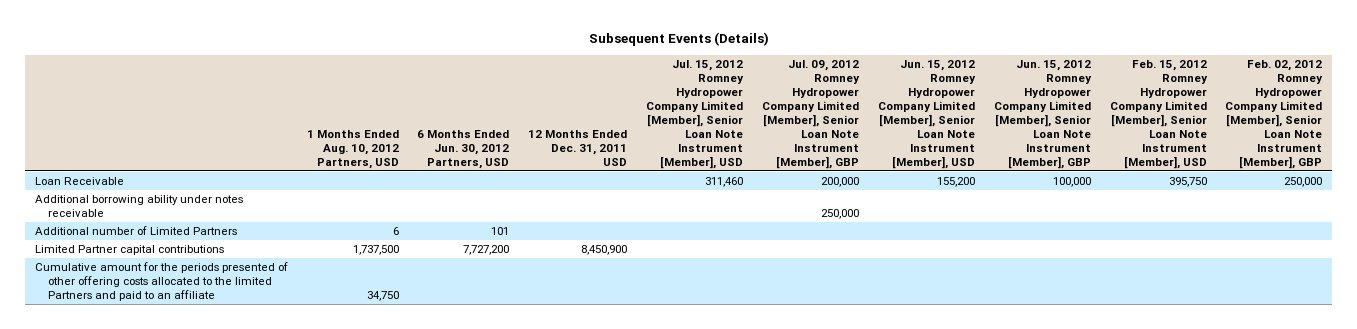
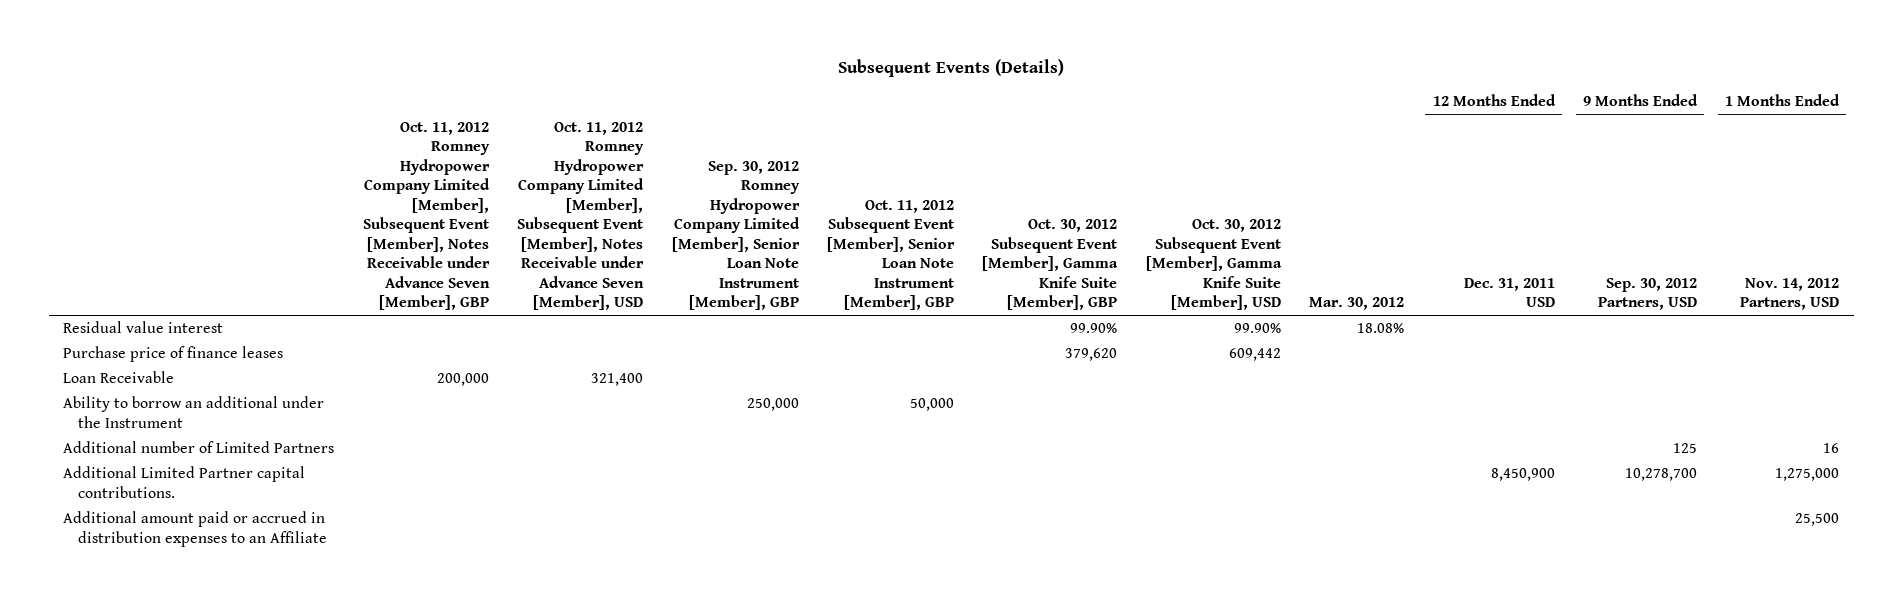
- | 1 Months Ended Aug. 10, 2012 Partners, USD | 6 Months Ended Jun. 30, 2012 Partners, USD | 12 Months Ended Dec. 31, 2011 USD | Jul. 15, 2012 Romney Hydropower Company Limited [Member], Senior Loan Note Instrument [Member], USD | Jul. 09, 2012 Romney Hydropower Company Limited [Member], Senior Loan Note Instrument [Member], GBP | Jun. 15, 2012 Romney Hydropower Company Limited [Member], Senior Loan Note Instrument [Member], USD | Jun. 15, 2012 Romney Hydropower Company Limited [Member], Senior Loan Note Instrument [Member], GBP | Feb. 15, 2012 Romney Hydropower Company Limited [Member], Senior Loan Note Instrument [Member], USD | Feb. 02, 2012 Romney Hydropower Company Limited [Member], Senior Loan Note Instrument [Member], GBP
+ | Oct. 11, 2012 Romney Hydropower Company Limited [Member], Subsequent Event [Member], Notes Receivable under Advance Seven [Member], GBP | Oct. 11, 2012 Romney Hydropower Company Limited [Member], Subsequent Event [Member], Notes Receivable under Advance Seven [Member], USD | Sep. 30, 2012 Romney Hydropower Company Limited [Member], Senior Loan Note Instrument [Member], GBP | Oct. 11, 2012 Subsequent Event [Member], Senior Loan Note Instrument [Member], GBP | Oct. 30, 2012 Subsequent Event [Member], Gamma Knife Suite [Member], GBP | Oct. 30, 2012 Subsequent Event [Member], Gamma Knife Suite [Member], USD | Mar. 30, 2012 | 12 Months Ended Dec. 31, 2011 USD | 9 Months Ended Sep. 30, 2012 Partners, USD | 1 Months Ended Nov. 14, 2012 Partners, USD
+ Residual value interest | | | | | 99.90% | 99.90% | 18.08% | | |
+ Purchase price of finance leases | | | | | 379,620 | 609,442 | | | |
- Additional borrowing ability under notes receivable | | | | | 250,000 | | | |
+ Ability to borrow an additional under the Instrument | | | 250,000 | 50,000 | | | | | |
- Limited Partner capital contributions | 1,737,500 | 7,727,200 | 8,450,900 | | | | | |
- Cumulative amount for the periods presented of other offering costs allocated to the limited Partners and paid to an affiliate | 34,750 | | | | | | | |
+ Additional Limited Partner capital contributions. | | | | | | | | 8,450,900 | 10,278,700 | 1,275,000
+ Additional amount paid or accrued in distribution expenses to an Affiliate | | | | | | | | | | 25,500

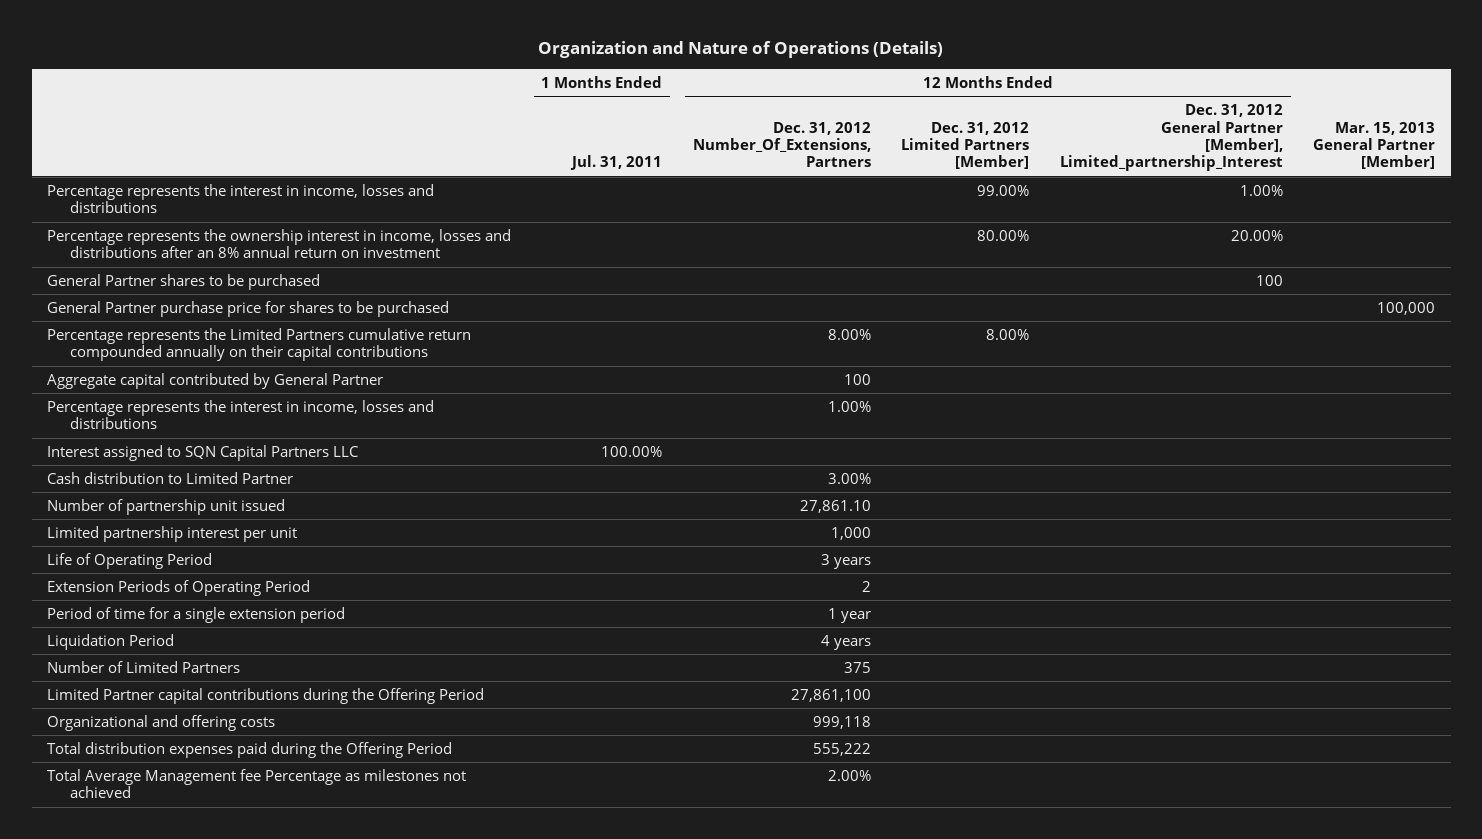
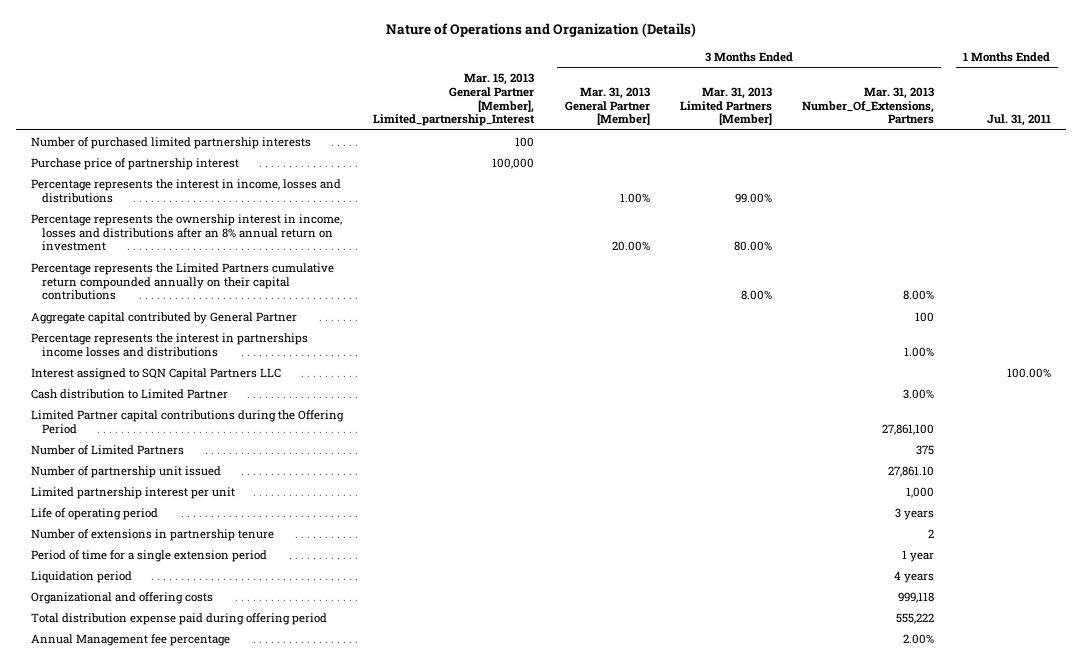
- Organization and Nature of Operations (Details)
+ Nature of Operations and Organization (Details)
- | 1 Months Ended Jul. 31, 2011 | 12 Months Ended Dec. 31, 2012 Number_Of_Extensions, Partners | 12 Months Ended Dec. 31, 2012 Limited Partners [Member] | 12 Months Ended Dec. 31, 2012 General Partner [Member], Limited_partnership_Interest | Mar. 15, 2013 General Partner [Member]
+ | Mar. 15, 2013 General Partner [Member], Limited_partnership_Interest | 3 Months Ended Mar. 31, 2013 General Partner [Member] | 3 Months Ended Mar. 31, 2013 Limited Partners [Member] | 3 Months Ended Mar. 31, 2013 Number_Of_Extensions, Partners | 1 Months Ended Jul. 31, 2011
+ Number of purchased limited partnership interests | 100 | | | |
+ Purchase price of partnership interest | 100,000 | | | |
- General Partner shares to be purchased | | | | 100 |
- General Partner purchase price for shares to be purchased | | | | | 100,000
- Percentage represents the interest in income, losses and distributions | | 1.00% | | |
+ Percentage represents the interest in partnerships income losses and distributions | | | | 1.00% |
moved up: Limited Partner capital contributions during the Offering Period | | | | 27,861,100 |
moved up: Number of Limited Partners | | | | 375 |
- Life of Operating Period | | 3 years | | |
- Extension Periods of Operating Period | | 2 | | |
+ Life of operating period | | | | 3 years |
+ Number of extensions in partnership tenure | | | | 2 |
- Liquidation Period | | 4 years | | |
+ Liquidation period | | | | 4 years |
- Total distribution expenses paid during the Offering Period | | 555,222 | | |
- Total Average Management fee Percentage as milestones not achieved | | 2.00% | | |
+ Total distribution expense paid during offering period | | | | 555,222 |
+ Annual Management fee percentage | | | | 2.00% |

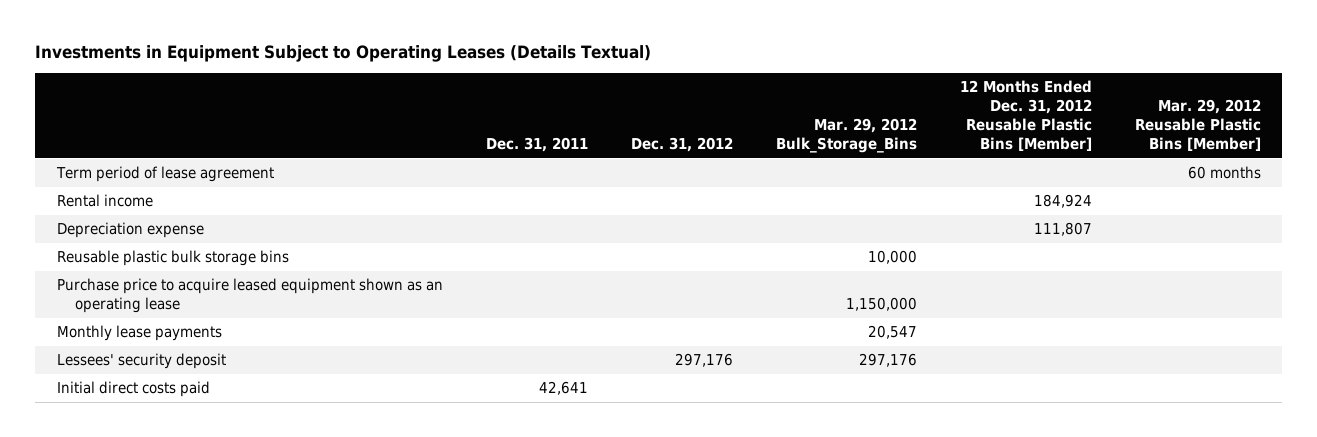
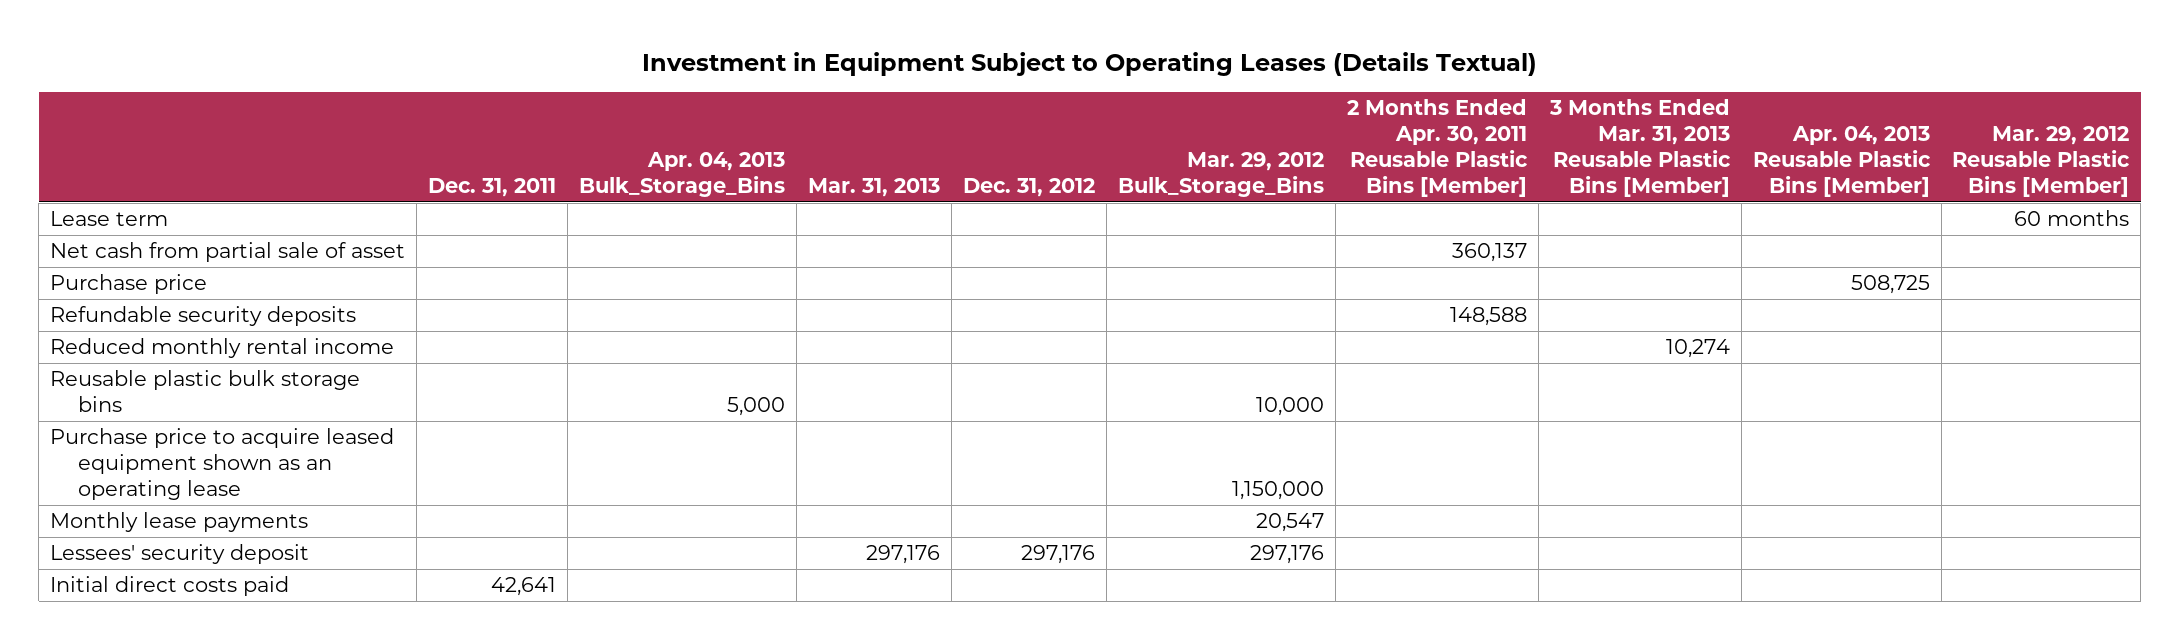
- Investments in Equipment Subject to Operating Leases (Details Textual)
+ Investment in Equipment Subject to Operating Leases (Details Textual)
- | Dec. 31, 2011 | Dec. 31, 2012 | Mar. 29, 2012 Bulk_Storage_Bins | 12 Months Ended Dec. 31, 2012 Reusable Plastic Bins [Member] | Mar. 29, 2012 Reusable Plastic Bins [Member]
+ | Dec. 31, 2011 | Apr. 04, 2013 Bulk_Storage_Bins | Mar. 31, 2013 | Dec. 31, 2012 | Mar. 29, 2012 Bulk_Storage_Bins | 2 Months Ended Apr. 30, 2011 Reusable Plastic Bins [Member] | 3 Months Ended Mar. 31, 2013 Reusable Plastic Bins [Member] | Apr. 04, 2013 Reusable Plastic Bins [Member] | Mar. 29, 2012 Reusable Plastic Bins [Member]
- Term period of lease agreement | | | | | 60 months
- Rental income | | | | 184,924 |
- Depreciation expense | | | | 111,807 |
+ Lease term | | | | | | | | | 60 months
+ Net cash from partial sale of asset | | | | | | 360,137 | | |
+ Purchase price | | | | | | | | 508,725 |
+ Refundable security deposits | | | | | | 148,588 | | |
+ Reduced monthly rental income | | | | | | | 10,274 | |

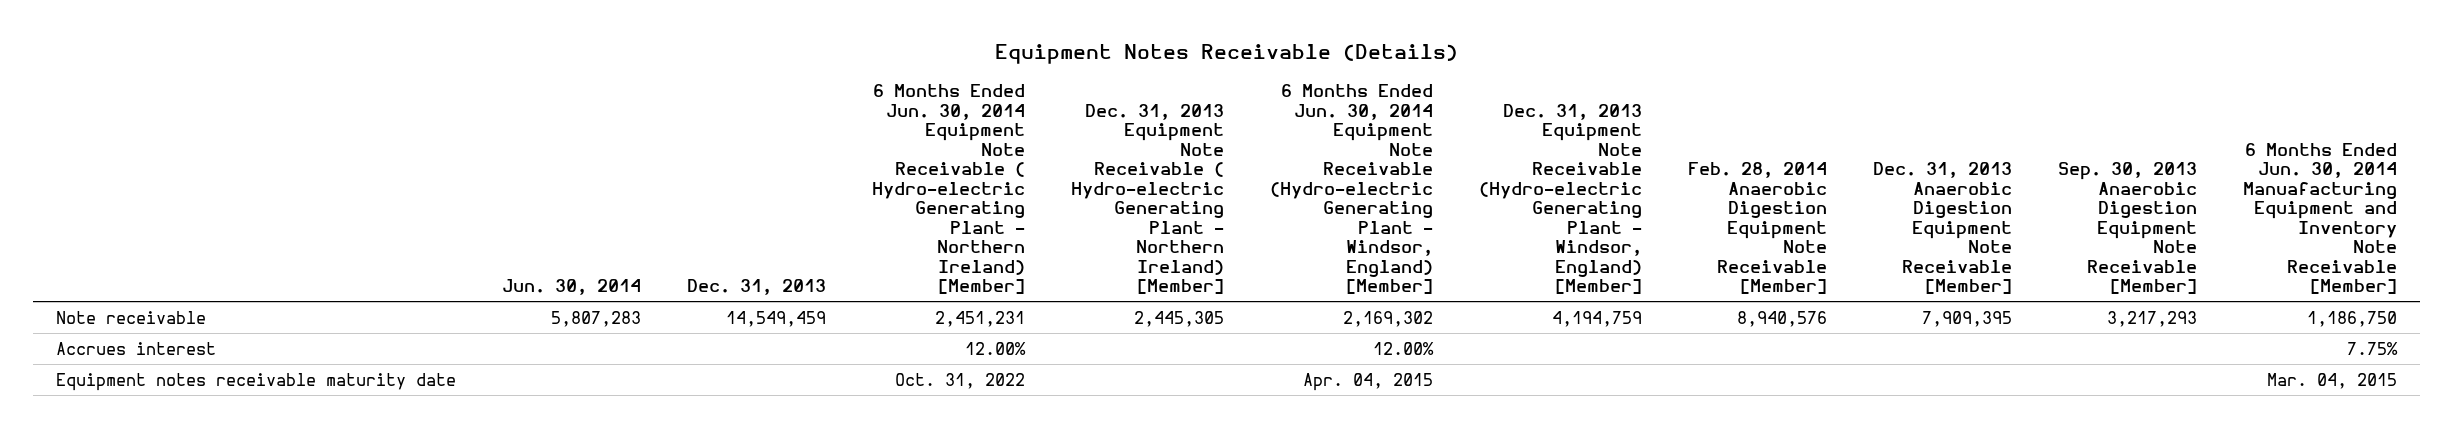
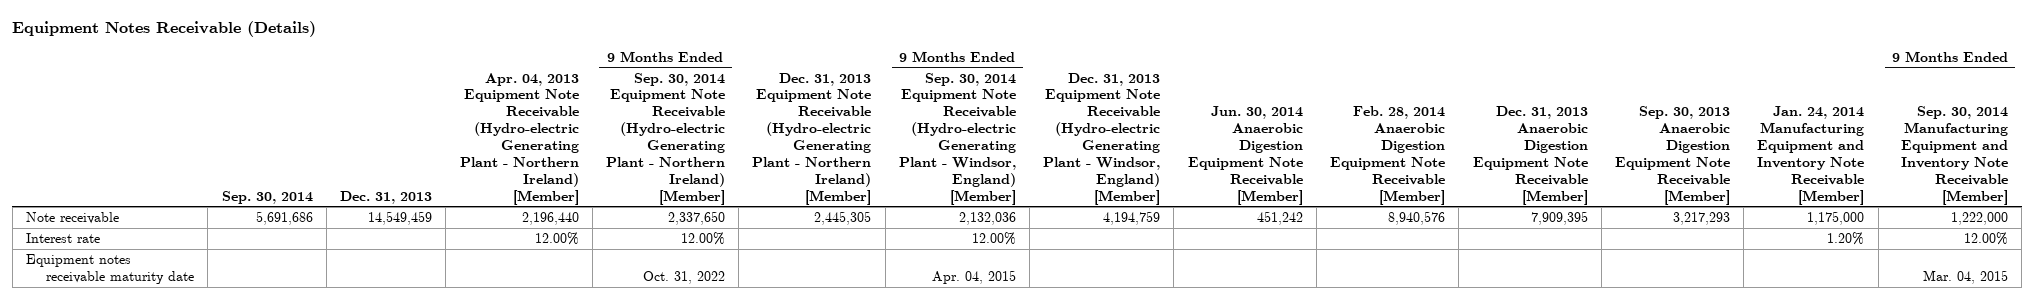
- | Jun. 30, 2014 | Dec. 31, 2013 | 6 Months Ended Jun. 30, 2014 Equipment Note Receivable ( Hydro-electric Generating Plant - Northern Ireland) [Member] | Dec. 31, 2013 Equipment Note Receivable ( Hydro-electric Generating Plant - Northern Ireland) [Member] | 6 Months Ended Jun. 30, 2014 Equipment Note Receivable (Hydro-electric Generating Plant - Windsor, England) [Member] | Dec. 31, 2013 Equipment Note Receivable (Hydro-electric Generating Plant - Windsor, England) [Member] | Feb. 28, 2014 Anaerobic Digestion Equipment Note Receivable [Member] | Dec. 31, 2013 Anaerobic Digestion Equipment Note Receivable [Member] | Sep. 30, 2013 Anaerobic Digestion Equipment Note Receivable [Member] | 6 Months Ended Jun. 30, 2014 Manuafacturing Equipment and Inventory Note Receivable [Member]
+ | Sep. 30, 2014 | Dec. 31, 2013 | Apr. 04, 2013 Equipment Note Receivable (Hydro-electric Generating Plant - Northern Ireland) [Member] | 9 Months Ended Sep. 30, 2014 Equipment Note Receivable (Hydro-electric Generating Plant - Northern Ireland) [Member] | Dec. 31, 2013 Equipment Note Receivable (Hydro-electric Generating Plant - Northern Ireland) [Member] | 9 Months Ended Sep. 30, 2014 Equipment Note Receivable (Hydro-electric Generating Plant - Windsor, England) [Member] | Dec. 31, 2013 Equipment Note Receivable (Hydro-electric Generating Plant - Windsor, England) [Member] | Jun. 30, 2014 Anaerobic Digestion Equipment Note Receivable [Member] | Feb. 28, 2014 Anaerobic Digestion Equipment Note Receivable [Member] | Dec. 31, 2013 Anaerobic Digestion Equipment Note Receivable [Member] | Sep. 30, 2013 Anaerobic Digestion Equipment Note Receivable [Member] | Jan. 24, 2014 Manufacturing Equipment and Inventory Note Receivable [Member] | 9 Months Ended Sep. 30, 2014 Manufacturing Equipment and Inventory Note Receivable [Member]
- Accrues interest | | | 12.00% | | 12.00% | | | | | 7.75%
+ Interest rate | | | 12.00% | 12.00% | | 12.00% | | | | | | 1.20% | 12.00%

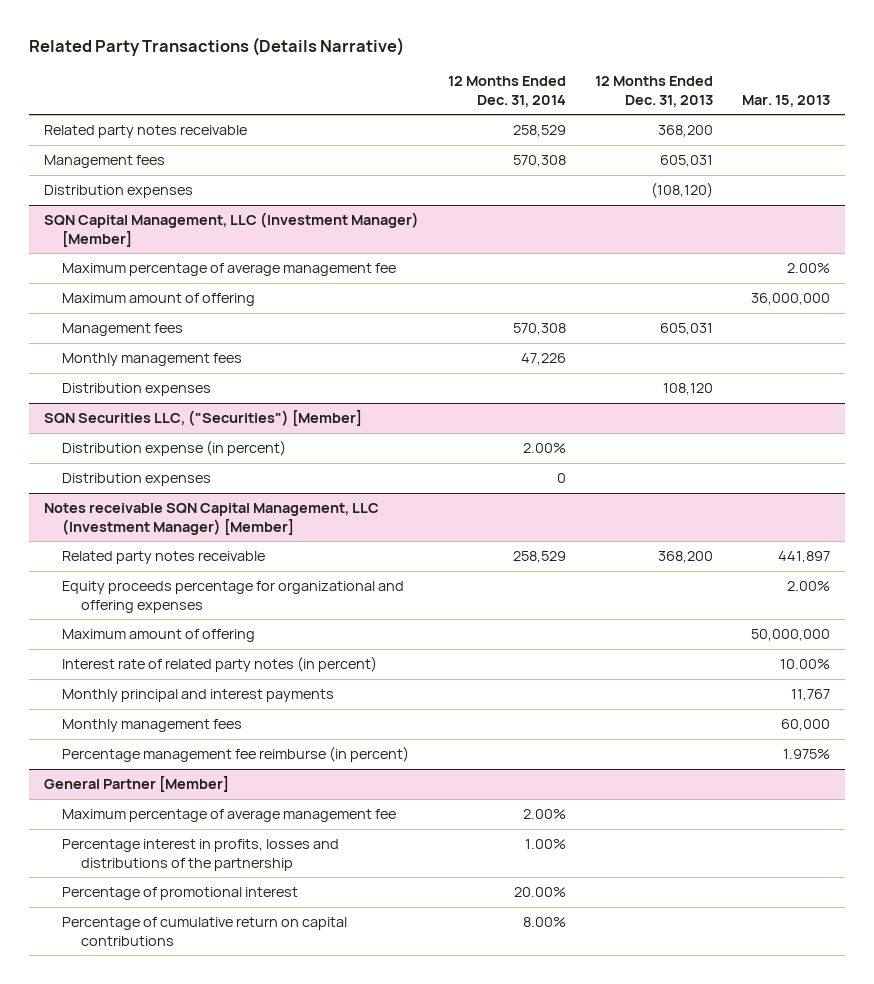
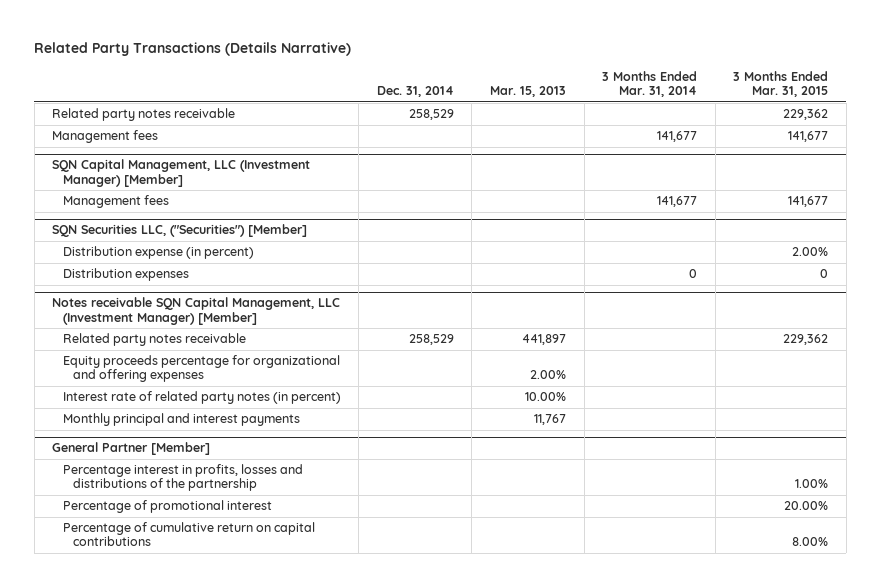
- | 12 Months Ended Dec. 31, 2014 | 12 Months Ended Dec. 31, 2013 | Mar. 15, 2013
+ | Dec. 31, 2014 | Mar. 15, 2013 | 3 Months Ended Mar. 31, 2014 | 3 Months Ended Mar. 31, 2015
- Distribution expenses | | (108,120) |
@ SQN Capital Management, LLC (Investment Manager) [Member]
- Maximum percentage of average management fee | | | 2.00%
- Maximum amount of offering | | | 36,000,000
- Monthly management fees | 47,226 | |
- Distribution expenses | | 108,120 |
@ Notes receivable SQN Capital Management, LLC (Investment Manager) [Member]
- Maximum amount of offering | | | 50,000,000
- Monthly management fees | | | 60,000
- Percentage management fee reimburse (in percent) | | | 1.975%
@ General Partner [Member]
- Maximum percentage of average management fee | 2.00% | |

